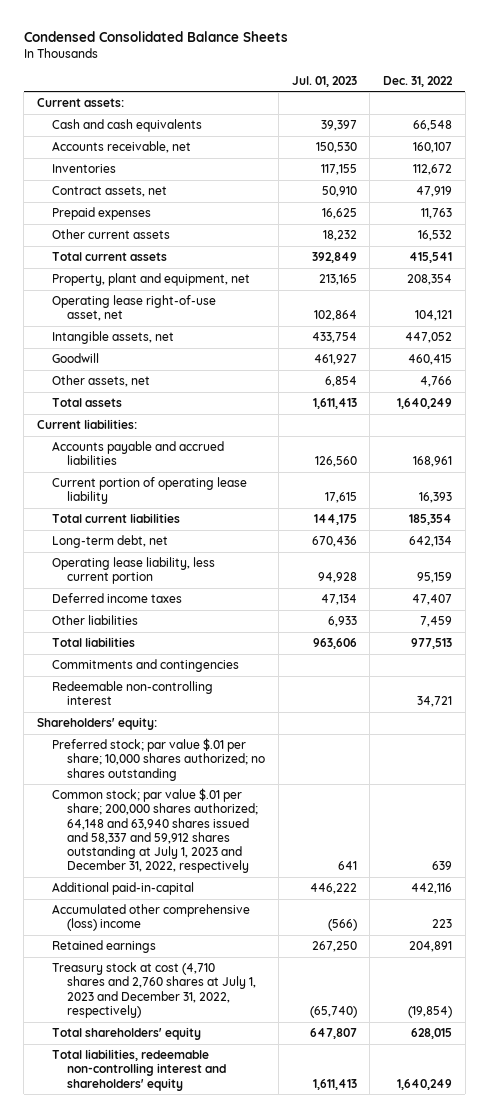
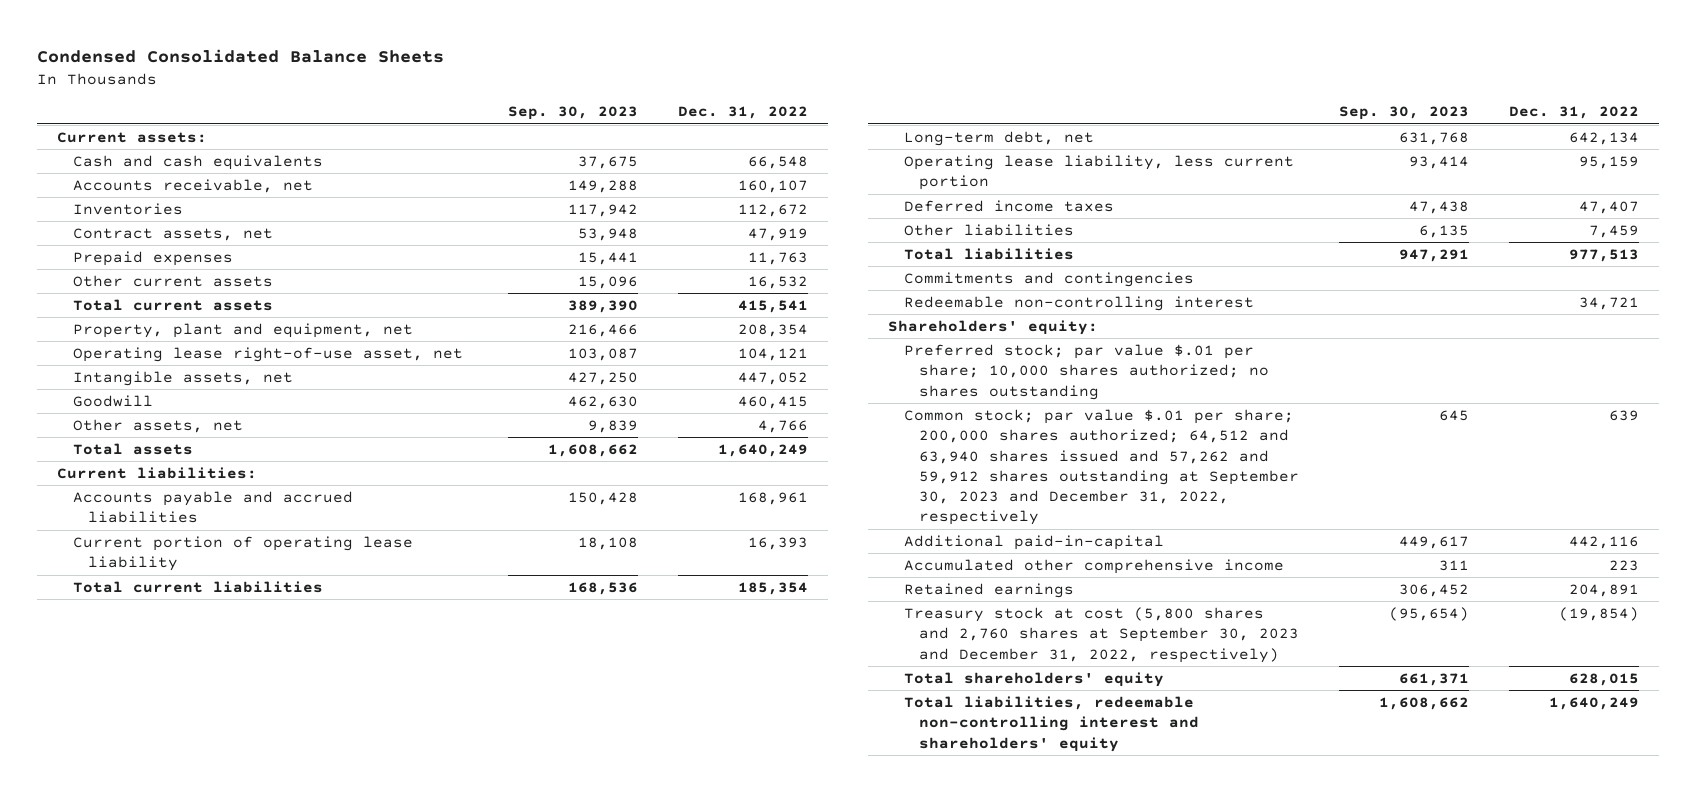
- | Jul. 01, 2023 | Dec. 31, 2022
+ | Sep. 30, 2023 | Dec. 31, 2022
- Common stock; par value $.01 per share; 200,000 shares authorized; 64,148 and 63,940 shares issued and 58,337 and 59,912 shares outstanding at July 1, 2023 and December 31, 2022, respectively | 641 | 639
+ Common stock; par value $.01 per share; 200,000 shares authorized; 64,512 and 63,940 shares issued and 57,262 and 59,912 shares outstanding at September 30, 2023 and December 31, 2022, respectively | 645 | 639
- Accumulated other comprehensive (loss) income | (566) | 223
+ Accumulated other comprehensive income | 311 | 223
- Treasury stock at cost (4,710 shares and 2,760 shares at July 1, 2023 and December 31, 2022, respectively) | (65,740) | (19,854)
+ Treasury stock at cost (5,800 shares and 2,760 shares at September 30, 2023 and December 31, 2022, respectively) | (95,654) | (19,854)

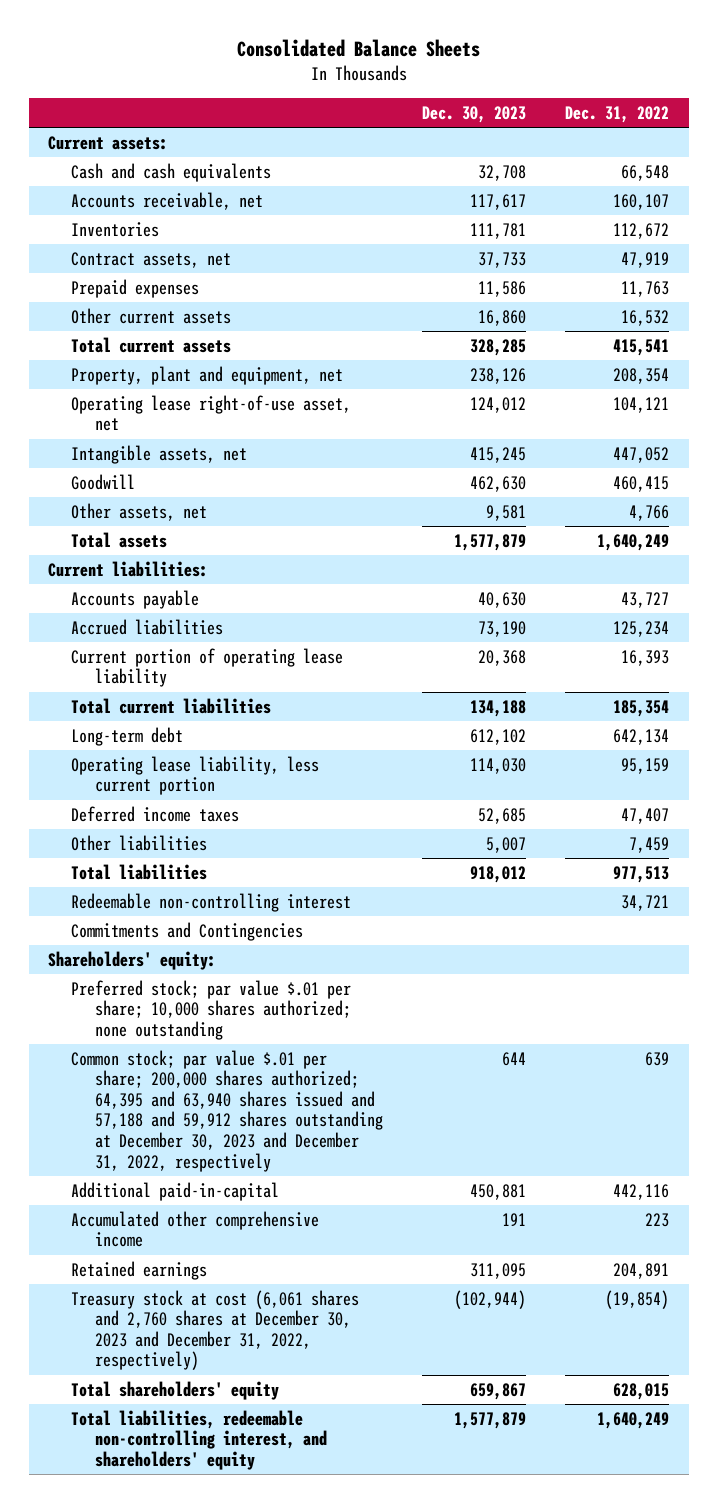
- Condensed Consolidated Balance Sheets
+ Consolidated Balance Sheets
- | Sep. 30, 2023 | Dec. 31, 2022
+ | Dec. 30, 2023 | Dec. 31, 2022
- Accounts payable and accrued liabilities | 150,428 | 168,961
+ Accounts payable | 40,630 | 43,727
+ Accrued liabilities | 73,190 | 125,234
- Long-term debt, net | 631,768 | 642,134
+ Long-term debt | 612,102 | 642,134
- Commitments and contingencies
+ Commitments and Contingencies
- Preferred stock; par value $.01 per share; 10,000 shares authorized; no shares outstanding
- Common stock; par value $.01 per share; 200,000 shares authorized; 64,512 and 63,940 shares issued and 57,262 and 59,912 shares outstanding at September 30, 2023 and December 31, 2022, respectively | 645 | 639
+ Preferred stock; par value $.01 per share; 10,000 shares authorized; none outstanding
+ Common stock; par value $.01 per share; 200,000 shares authorized; 64,395 and 63,940 shares issued and 57,188 and 59,912 shares outstanding at December 30, 2023 and December 31, 2022, respectively | 644 | 639
- Treasury stock at cost (5,800 shares and 2,760 shares at September 30, 2023 and December 31, 2022, respectively) | (95,654) | (19,854)
+ Treasury stock at cost (6,061 shares and 2,760 shares at December 30, 2023 and December 31, 2022, respectively) | (102,944) | (19,854)
- Total liabilities, redeemable non-controlling interest and shareholders' equity | 1,608,662 | 1,640,249
+ Total liabilities, redeemable non-controlling interest, and shareholders' equity | 1,577,879 | 1,640,249

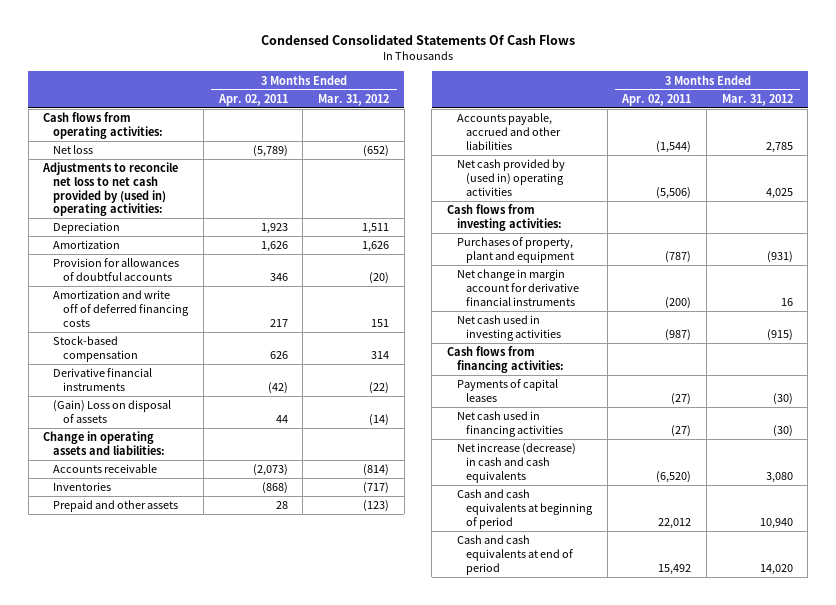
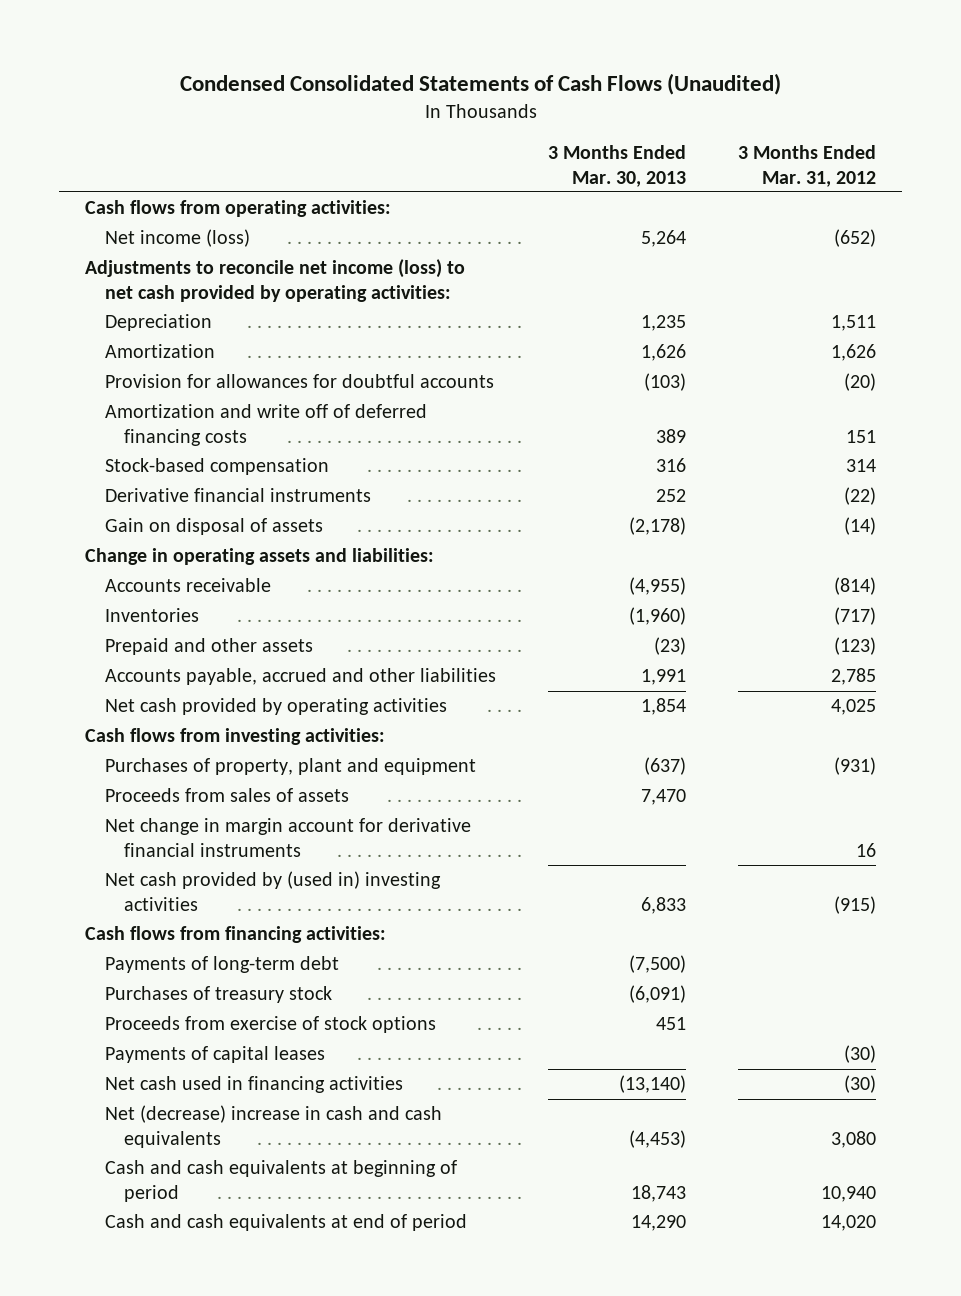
- Condensed Consolidated Statements Of Cash Flows
+ Condensed Consolidated Statements of Cash Flows (Unaudited)
- | 3 Months Ended Apr. 02, 2011 | 3 Months Ended Mar. 31, 2012
+ | 3 Months Ended Mar. 30, 2013 | 3 Months Ended Mar. 31, 2012
- Net loss | (5,789) | (652)
- Adjustments to reconcile net loss to net cash provided by (used in) operating activities:
+ Net income (loss) | 5,264 | (652)
+ Adjustments to reconcile net income (loss) to net cash provided by operating activities:
- Provision for allowances of doubtful accounts | 346 | (20)
+ Provision for allowances for doubtful accounts | (103) | (20)
- (Gain) Loss on disposal of assets | 44 | (14)
+ Gain on disposal of assets | (2,178) | (14)
- Net cash provided by (used in) operating activities | (5,506) | 4,025
+ Net cash provided by operating activities | 1,854 | 4,025
+ Proceeds from sales of assets | 7,470 |
- Net cash used in investing activities | (987) | (915)
+ Net cash provided by (used in) investing activities | 6,833 | (915)
+ Payments of long-term debt | (7,500) |
+ Purchases of treasury stock | (6,091) |
+ Proceeds from exercise of stock options | 451 |
- Net increase (decrease) in cash and cash equivalents | (6,520) | 3,080
+ Net (decrease) increase in cash and cash equivalents | (4,453) | 3,080

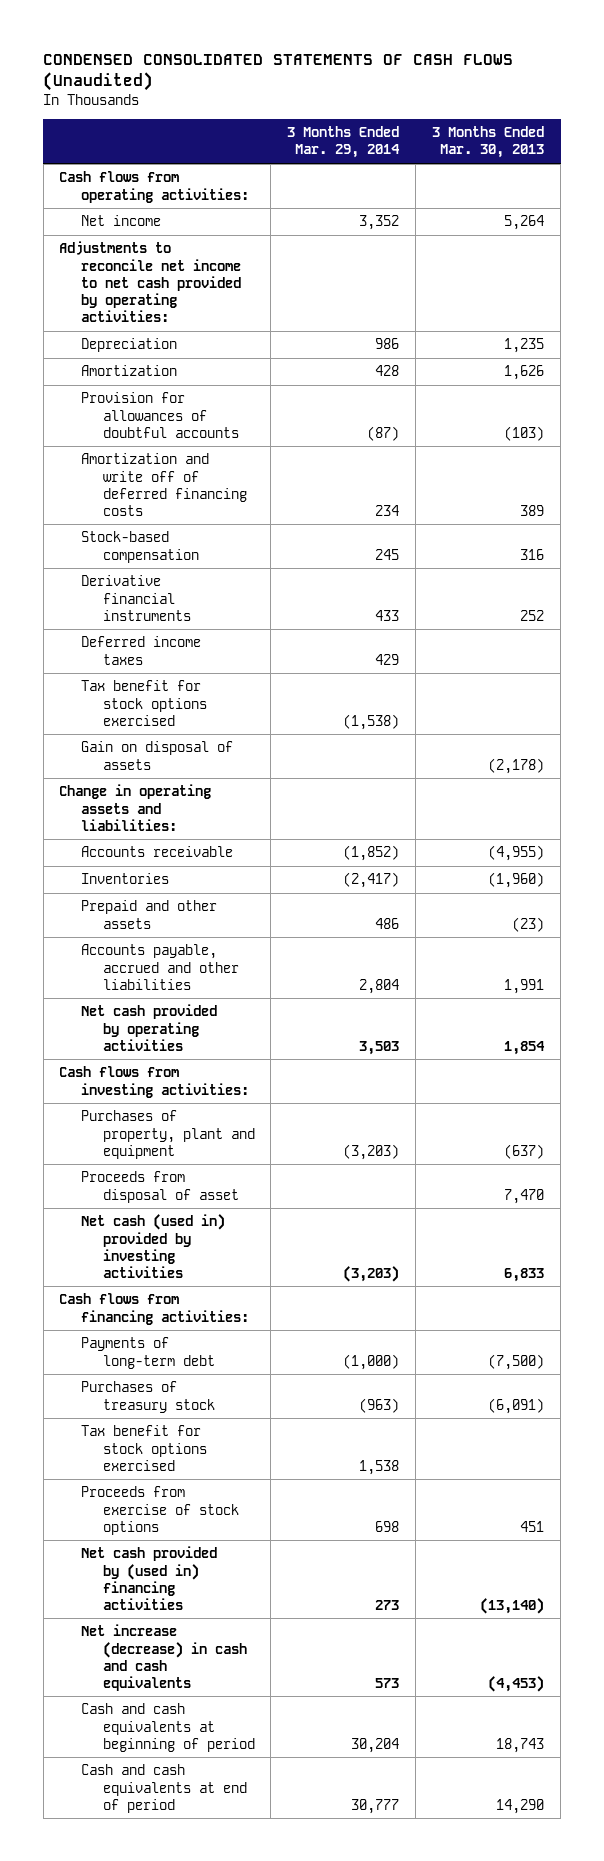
- Condensed Consolidated Statements of Cash Flows (Unaudited)
+ CONDENSED CONSOLIDATED STATEMENTS OF CASH FLOWS (Unaudited)
- | 3 Months Ended Mar. 30, 2013 | 3 Months Ended Mar. 31, 2012
+ | 3 Months Ended Mar. 29, 2014 | 3 Months Ended Mar. 30, 2013
- Net income (loss) | 5,264 | (652)
- Adjustments to reconcile net income (loss) to net cash provided by operating activities:
+ Net income | 3,352 | 5,264
+ Adjustments to reconcile net income to net cash provided by operating activities:
- Provision for allowances for doubtful accounts | (103) | (20)
+ Provision for allowances of doubtful accounts | (87) | (103)
+ Deferred income taxes | 429 |
+ Tax benefit for stock options exercised | (1,538) |
- Proceeds from sales of assets | 7,470 |
- Net change in margin account for derivative financial instruments | | 16
- Net cash provided by (used in) investing activities | 6,833 | (915)
+ Proceeds from disposal of asset | | 7,470
+ Net cash (used in) provided by investing activities | (3,203) | 6,833
+ Tax benefit for stock options exercised | 1,538 |
- Payments of capital leases | | (30)
- Net cash used in financing activities | (13,140) | (30)
- Net (decrease) increase in cash and cash equivalents | (4,453) | 3,080
+ Net cash provided by (used in) financing activities | 273 | (13,140)
+ Net increase (decrease) in cash and cash equivalents | 573 | (4,453)

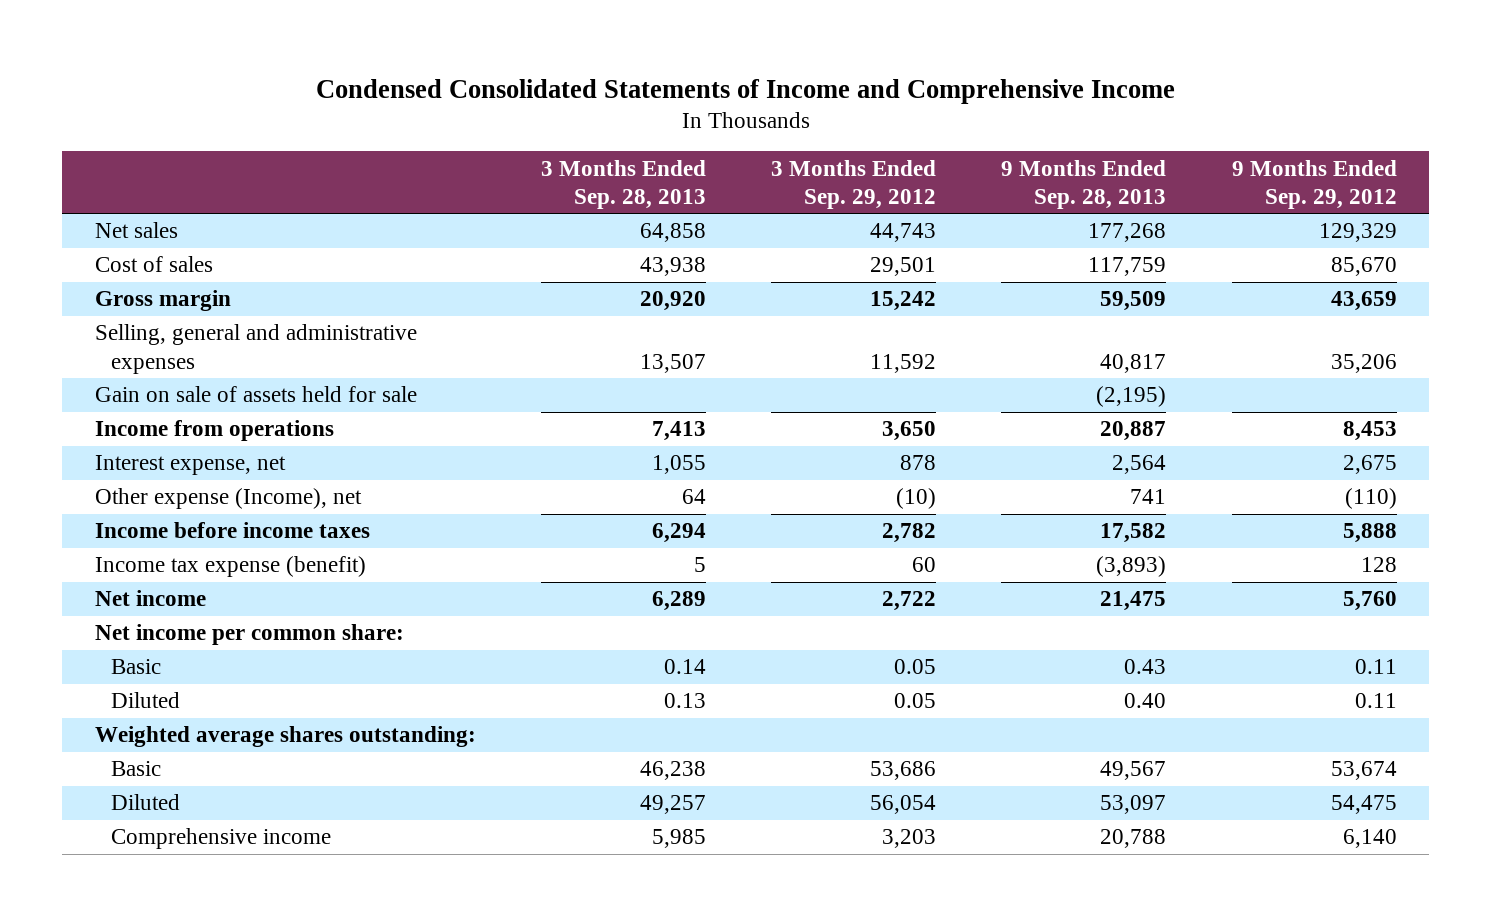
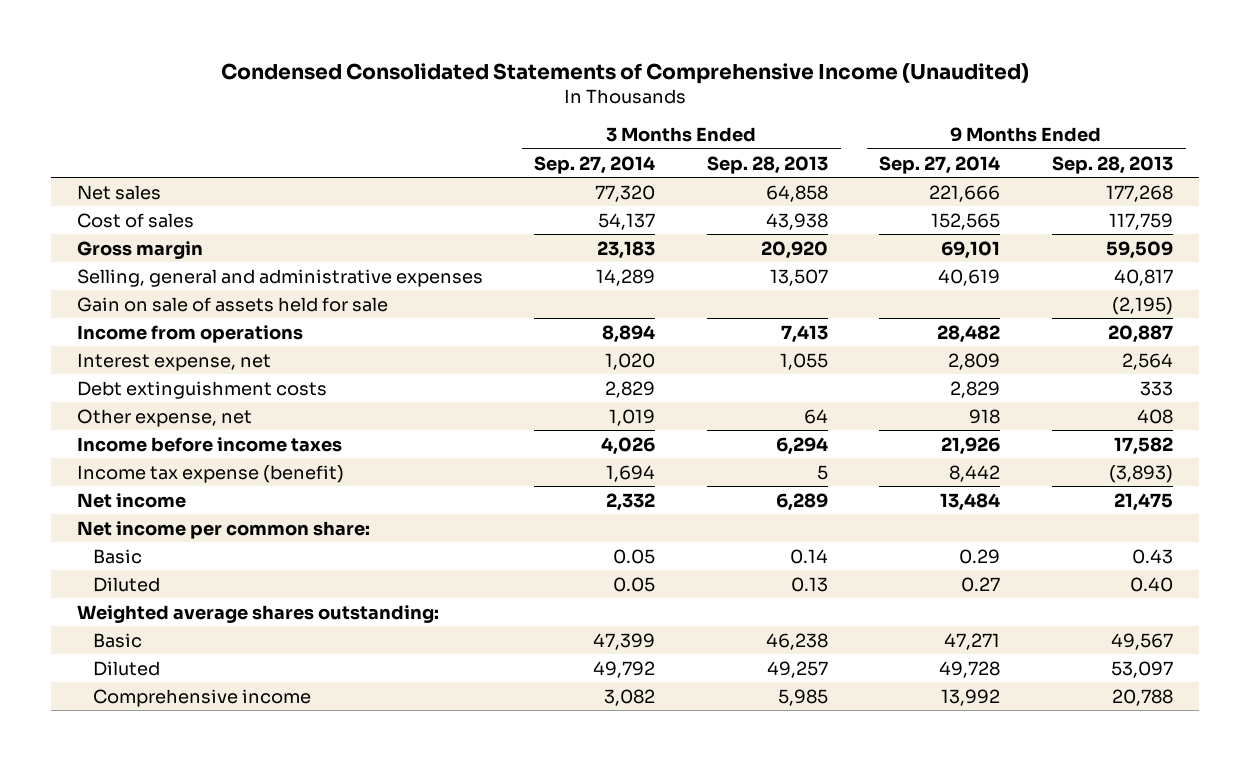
- Condensed Consolidated Statements of Income and Comprehensive Income
+ Condensed Consolidated Statements of Comprehensive Income (Unaudited)
- | 3 Months Ended Sep. 28, 2013 | 3 Months Ended Sep. 29, 2012 | 9 Months Ended Sep. 28, 2013 | 9 Months Ended Sep. 29, 2012
+ | 3 Months Ended Sep. 27, 2014 | 3 Months Ended Sep. 28, 2013 | 9 Months Ended Sep. 27, 2014 | 9 Months Ended Sep. 28, 2013
- Other expense (Income), net | 64 | (10) | 741 | (110)
+ Debt extinguishment costs | 2,829 | | 2,829 | 333
+ Other expense, net | 1,019 | 64 | 918 | 408

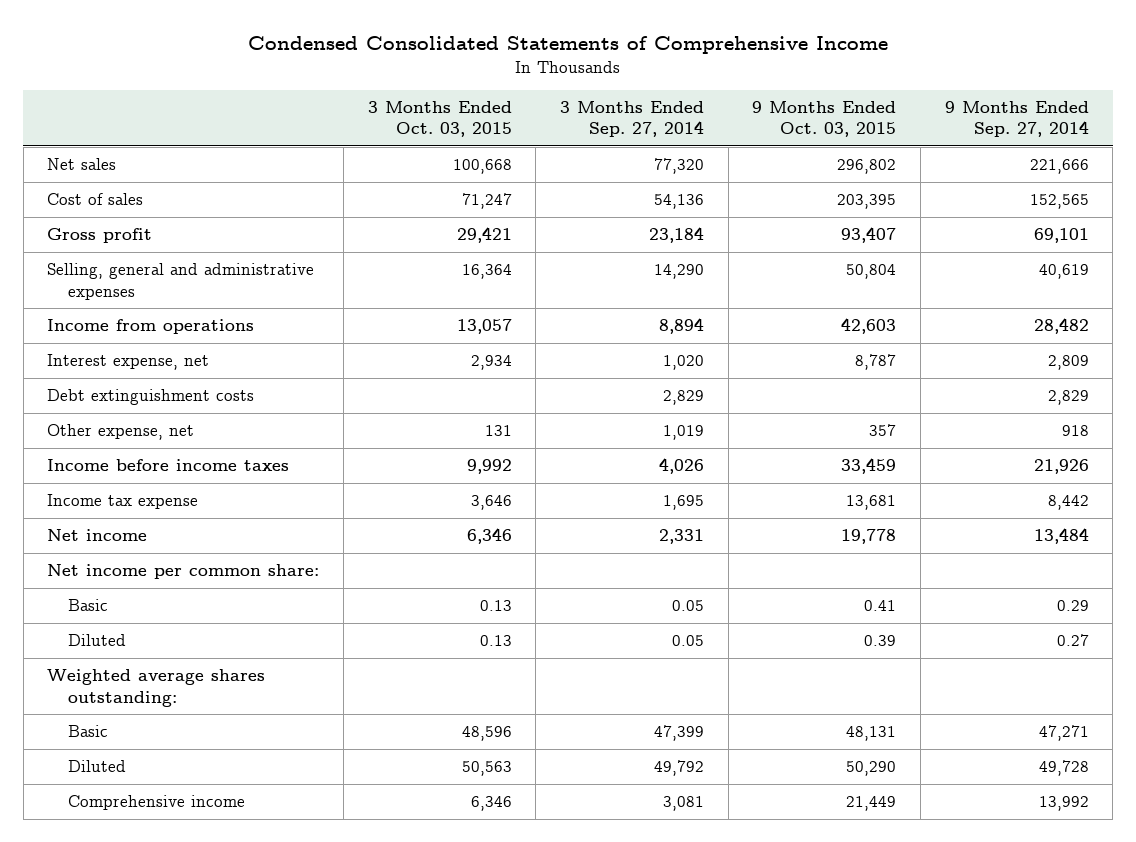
- Condensed Consolidated Statements of Comprehensive Income (Unaudited)
+ Condensed Consolidated Statements of Comprehensive Income
- | 3 Months Ended Sep. 27, 2014 | 3 Months Ended Sep. 28, 2013 | 9 Months Ended Sep. 27, 2014 | 9 Months Ended Sep. 28, 2013
+ | 3 Months Ended Oct. 03, 2015 | 3 Months Ended Sep. 27, 2014 | 9 Months Ended Oct. 03, 2015 | 9 Months Ended Sep. 27, 2014
- Cost of sales | 54,137 | 43,938 | 152,565 | 117,759
- Gross margin | 23,183 | 20,920 | 69,101 | 59,509
- Selling, general and administrative expenses | 14,289 | 13,507 | 40,619 | 40,817
- Gain on sale of assets held for sale | | | | (2,195)
+ Cost of sales | 71,247 | 54,136 | 203,395 | 152,565
+ Gross profit | 29,421 | 23,184 | 93,407 | 69,101
+ Selling, general and administrative expenses | 16,364 | 14,290 | 50,804 | 40,619
- Income tax expense (benefit) | 1,694 | 5 | 8,442 | (3,893)
- Net income | 2,332 | 6,289 | 13,484 | 21,475
+ Income tax expense | 3,646 | 1,695 | 13,681 | 8,442
+ Net income | 6,346 | 2,331 | 19,778 | 13,484
- Comprehensive income | 3,082 | 5,985 | 13,992 | 20,788
+ Comprehensive income | 6,346 | 3,081 | 21,449 | 13,992

